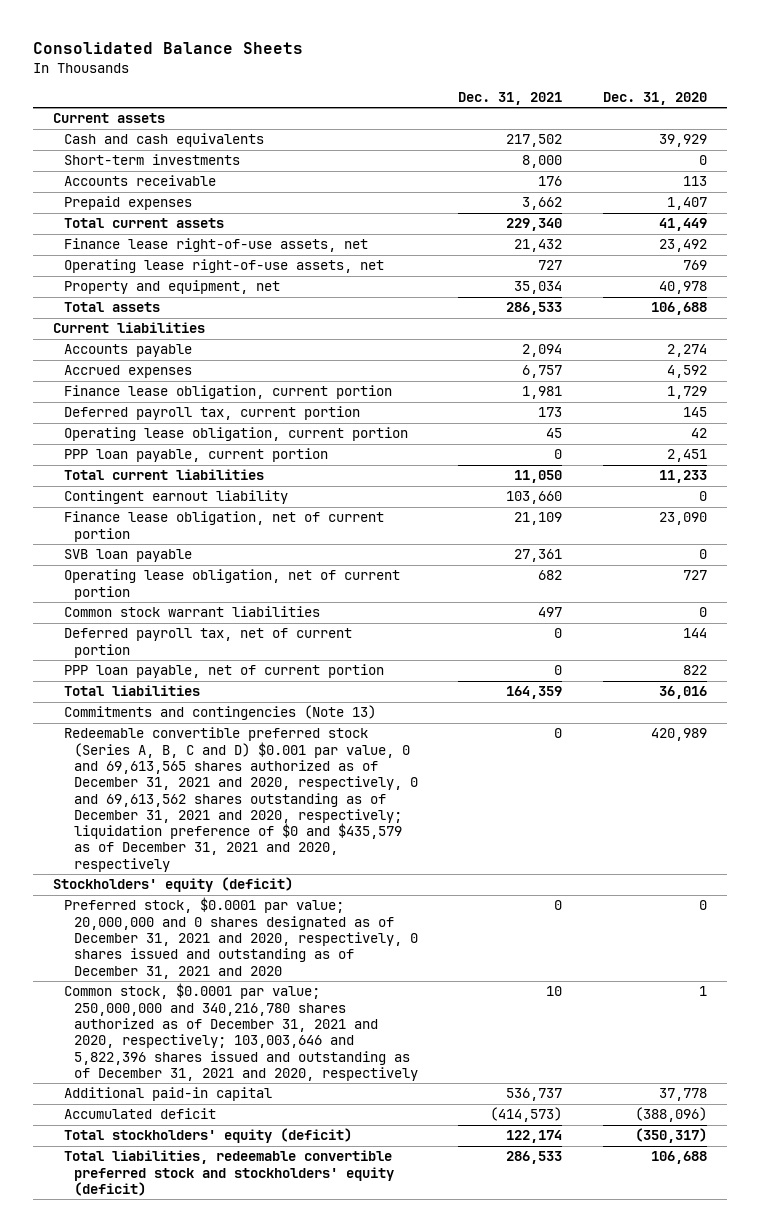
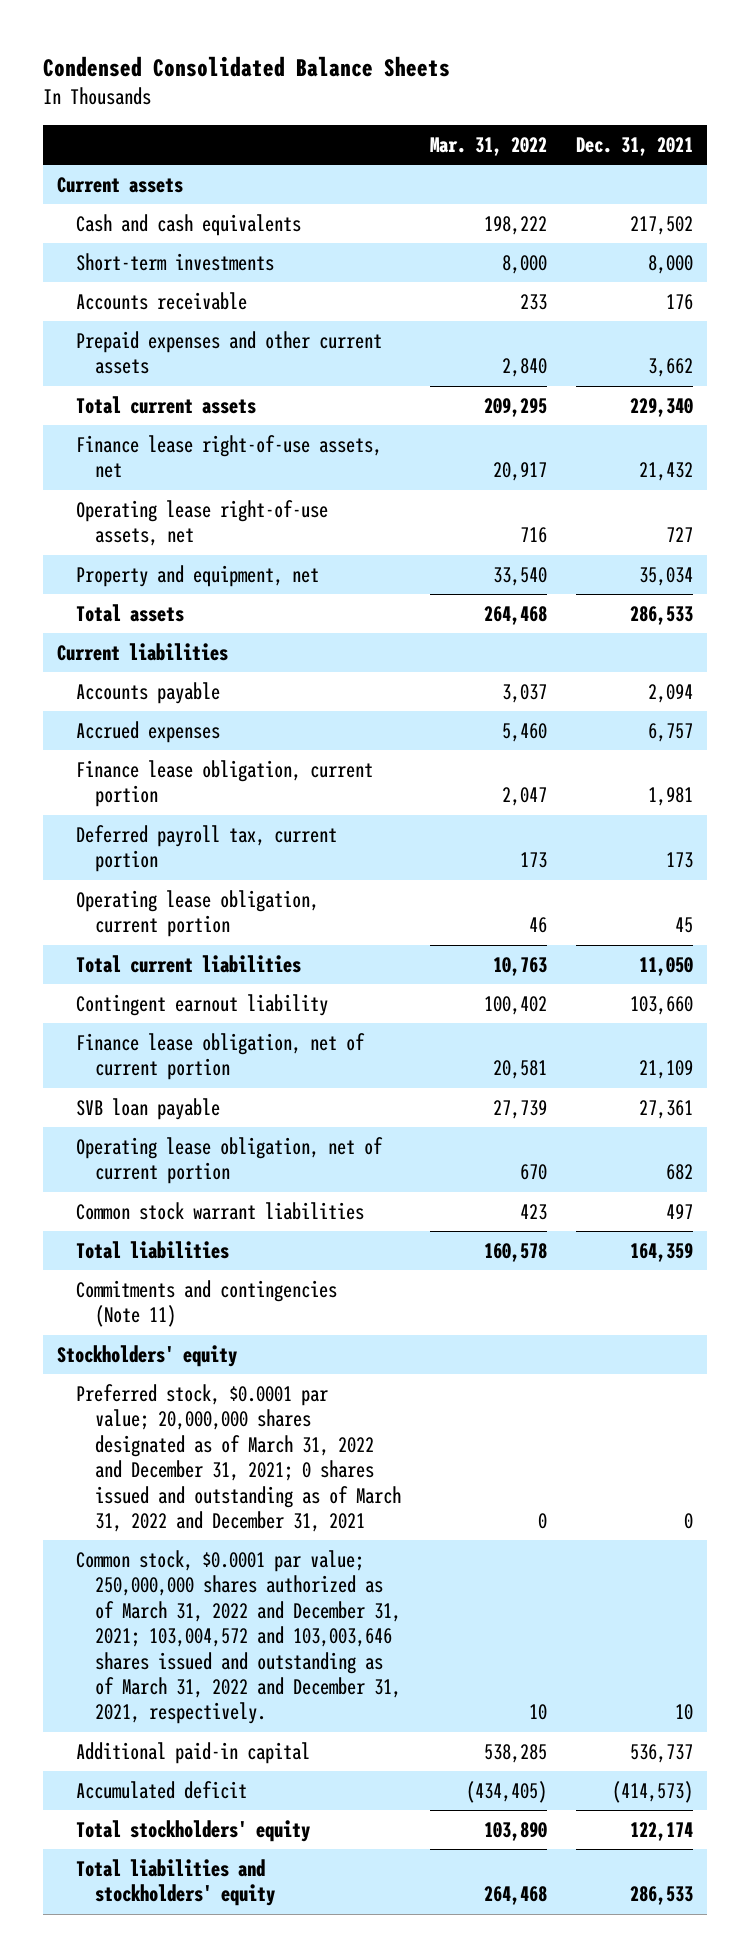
- Consolidated Balance Sheets
+ Condensed Consolidated Balance Sheets
- | Dec. 31, 2021 | Dec. 31, 2020
+ | Mar. 31, 2022 | Dec. 31, 2021
- Prepaid expenses | 3,662 | 1,407
+ Prepaid expenses and other current assets | 2,840 | 3,662
- PPP loan payable, current portion | 0 | 2,451
- Deferred payroll tax, net of current portion | 0 | 144
- PPP loan payable, net of current portion | 0 | 822
- Commitments and contingencies (Note 13)
- Redeemable convertible preferred stock (Series A, B, C and D) $0.001 par value, 0 and 69,613,565 shares authorized as of December 31, 2021 and 2020, respectively, 0 and 69,613,562 shares outstanding as of December 31, 2021 and 2020, respectively; liquidation preference of $0 and $435,579 as of December 31, 2021 and 2020, respectively | 0 | 420,989
- Stockholders' equity (deficit)
- Preferred stock, $0.0001 par value; 20,000,000 and 0 shares designated as of December 31, 2021 and 2020, respectively, 0 shares issued and outstanding as of December 31, 2021 and 2020 | 0 | 0
- Common stock, $0.0001 par value; 250,000,000 and 340,216,780 shares authorized as of December 31, 2021 and 2020, respectively; 103,003,646 and 5,822,396 shares issued and outstanding as of December 31, 2021 and 2020, respectively | 10 | 1
+ Commitments and contingencies (Note 11)
+ Stockholders' equity
+ Preferred stock, $0.0001 par value; 20,000,000 shares designated as of March 31, 2022 and December 31, 2021; 0 shares issued and outstanding as of March 31, 2022 and December 31, 2021 | 0 | 0
+ Common stock, $0.0001 par value; 250,000,000 shares authorized as of March 31, 2022 and December 31, 2021; 103,004,572 and 103,003,646 shares issued and outstanding as of March 31, 2022 and December 31, 2021, respectively. | 10 | 10
- Total stockholders' equity (deficit) | 122,174 | (350,317)
- Total liabilities, redeemable convertible preferred stock and stockholders' equity (deficit) | 286,533 | 106,688
+ Total stockholders' equity | 103,890 | 122,174
+ Total liabilities and stockholders' equity | 264,468 | 286,533

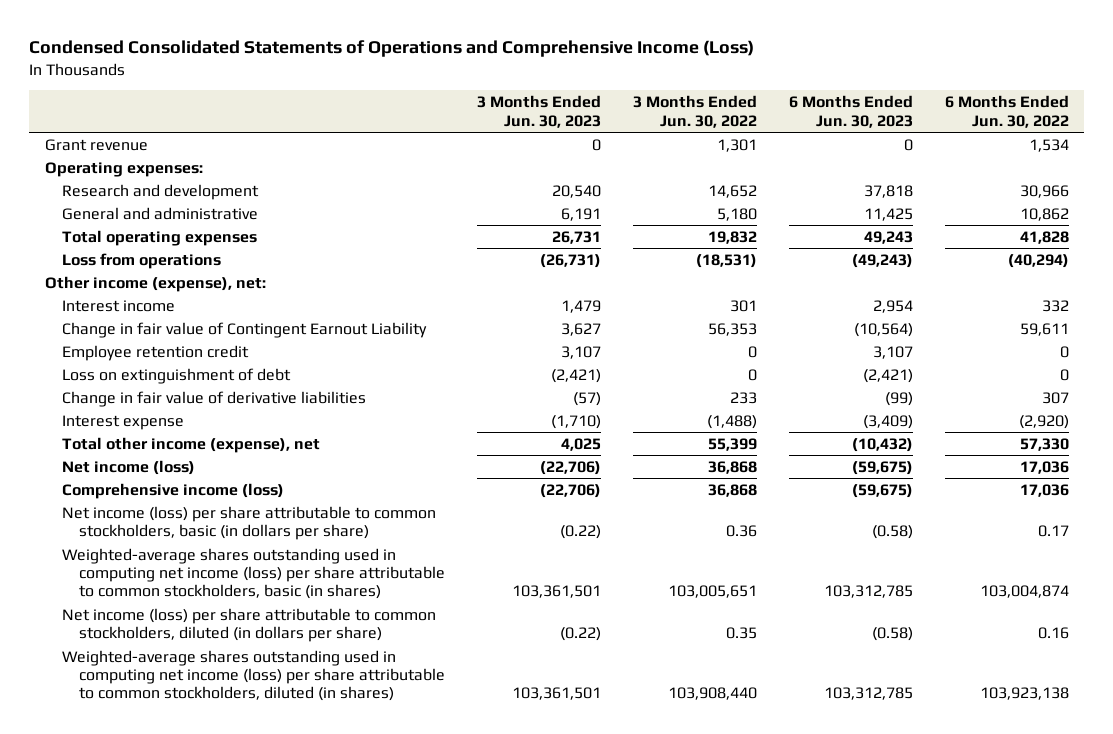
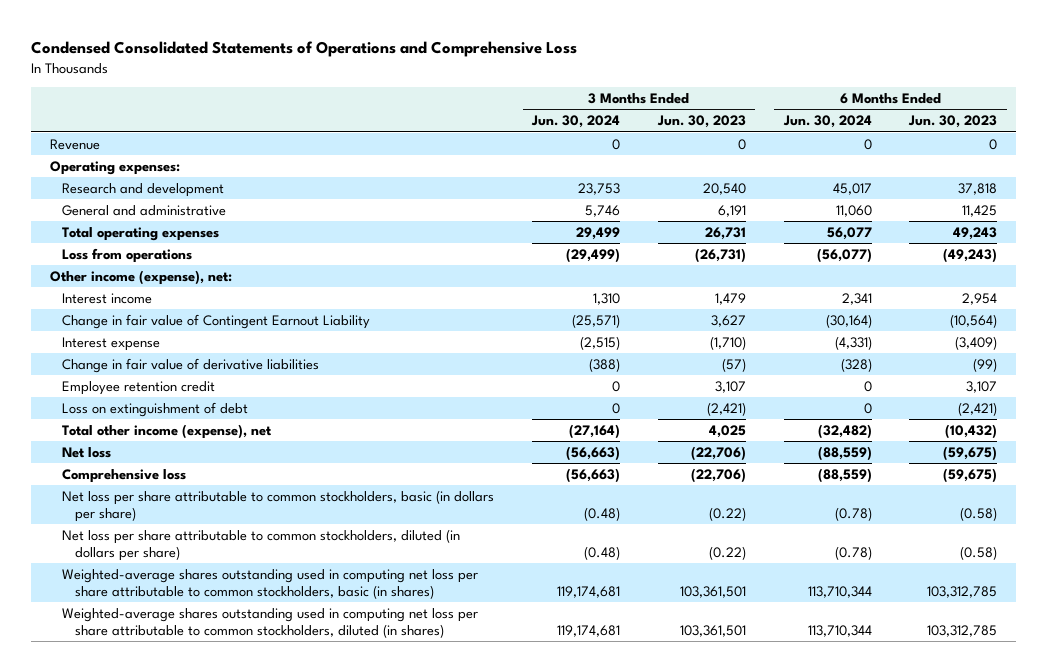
- Condensed Consolidated Statements of Operations and Comprehensive Income (Loss)
+ Condensed Consolidated Statements of Operations and Comprehensive Loss
- | 3 Months Ended Jun. 30, 2023 | 3 Months Ended Jun. 30, 2022 | 6 Months Ended Jun. 30, 2023 | 6 Months Ended Jun. 30, 2022
+ | 3 Months Ended Jun. 30, 2024 | 3 Months Ended Jun. 30, 2023 | 6 Months Ended Jun. 30, 2024 | 6 Months Ended Jun. 30, 2023
- Grant revenue | 0 | 1,301 | 0 | 1,534
+ Revenue | 0 | 0 | 0 | 0
moved up: Interest expense | (2,515) | (1,710) | (4,331) | (3,409)
moved up: Change in fair value of derivative liabilities | (388) | (57) | (328) | (99)
- Net income (loss) | (22,706) | 36,868 | (59,675) | 17,036
- Comprehensive income (loss) | (22,706) | 36,868 | (59,675) | 17,036
- Net income (loss) per share attributable to common stockholders, basic (in dollars per share) | (0.22) | 0.36 | (0.58) | 0.17
- Weighted-average shares outstanding used in computing net income (loss) per share attributable to common stockholders, basic (in shares) | 103,361,501 | 103,005,651 | 103,312,785 | 103,004,874
- Net income (loss) per share attributable to common stockholders, diluted (in dollars per share) | (0.22) | 0.35 | (0.58) | 0.16
- Weighted-average shares outstanding used in computing net income (loss) per share attributable to common stockholders, diluted (in shares) | 103,361,501 | 103,908,440 | 103,312,785 | 103,923,138
+ Net loss | (56,663) | (22,706) | (88,559) | (59,675)
+ Comprehensive loss | (56,663) | (22,706) | (88,559) | (59,675)
+ Net loss per share attributable to common stockholders, basic (in dollars per share) | (0.48) | (0.22) | (0.78) | (0.58)
+ Net loss per share attributable to common stockholders, diluted (in dollars per share) | (0.48) | (0.22) | (0.78) | (0.58)
+ Weighted-average shares outstanding used in computing net loss per share attributable to common stockholders, basic (in shares) | 119,174,681 | 103,361,501 | 113,710,344 | 103,312,785
+ Weighted-average shares outstanding used in computing net loss per share attributable to common stockholders, diluted (in shares) | 119,174,681 | 103,361,501 | 113,710,344 | 103,312,785

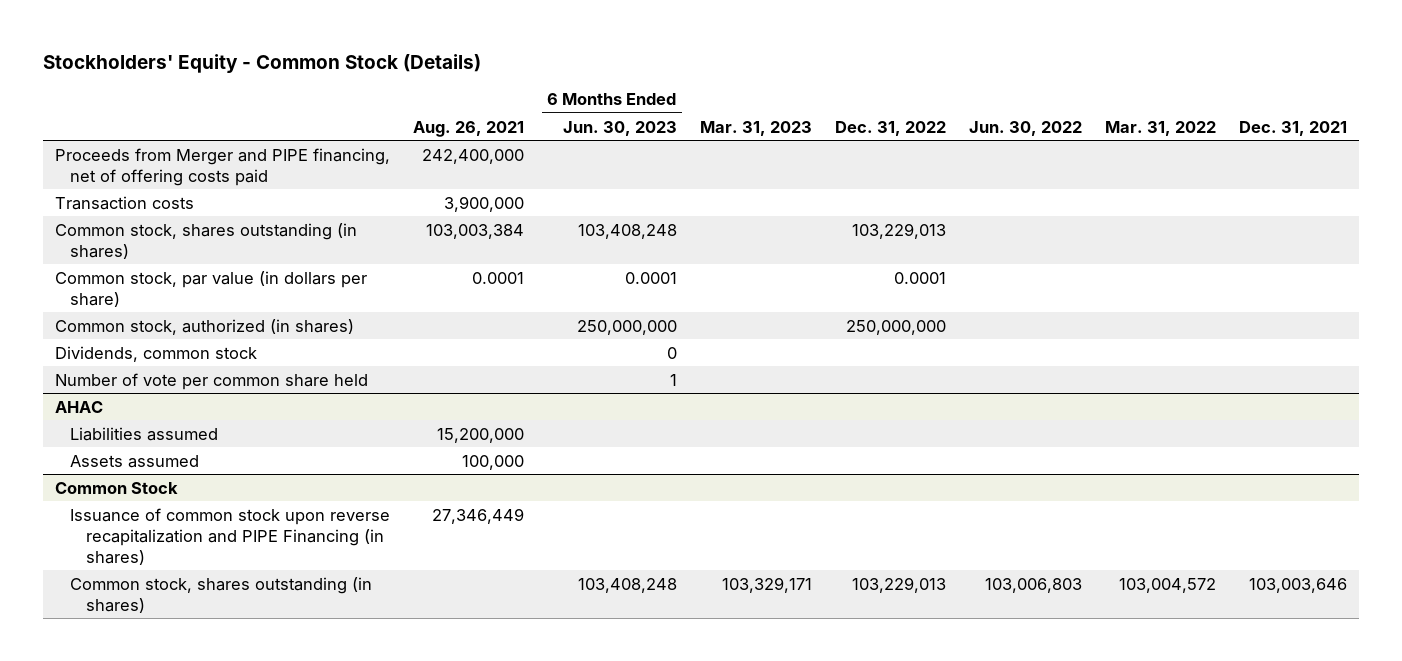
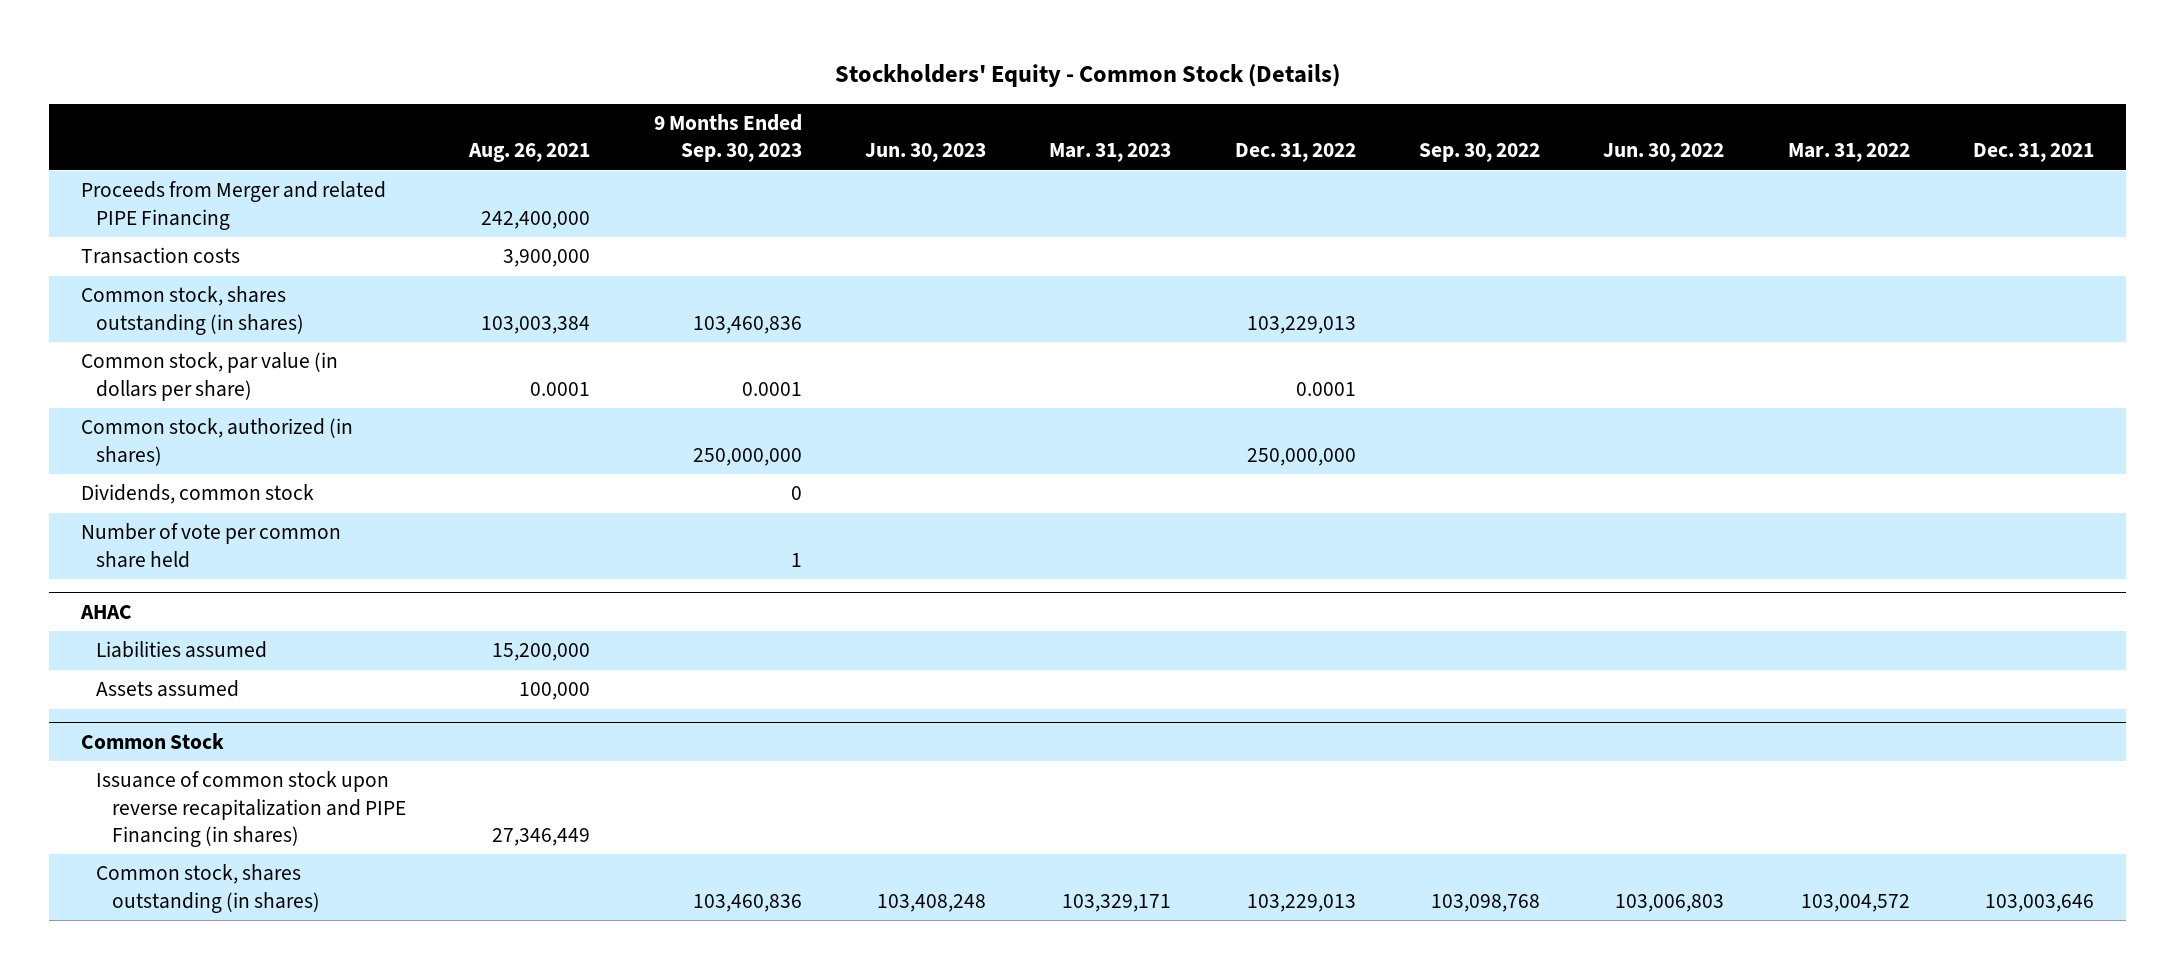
- | Aug. 26, 2021 | 6 Months Ended Jun. 30, 2023 | Mar. 31, 2023 | Dec. 31, 2022 | Jun. 30, 2022 | Mar. 31, 2022 | Dec. 31, 2021
+ | Aug. 26, 2021 | 9 Months Ended Sep. 30, 2023 | Jun. 30, 2023 | Mar. 31, 2023 | Dec. 31, 2022 | Sep. 30, 2022 | Jun. 30, 2022 | Mar. 31, 2022 | Dec. 31, 2021
- Proceeds from Merger and PIPE financing, net of offering costs paid | 242,400,000 | | | | | |
+ Proceeds from Merger and related PIPE Financing | 242,400,000 | | | | | | | |

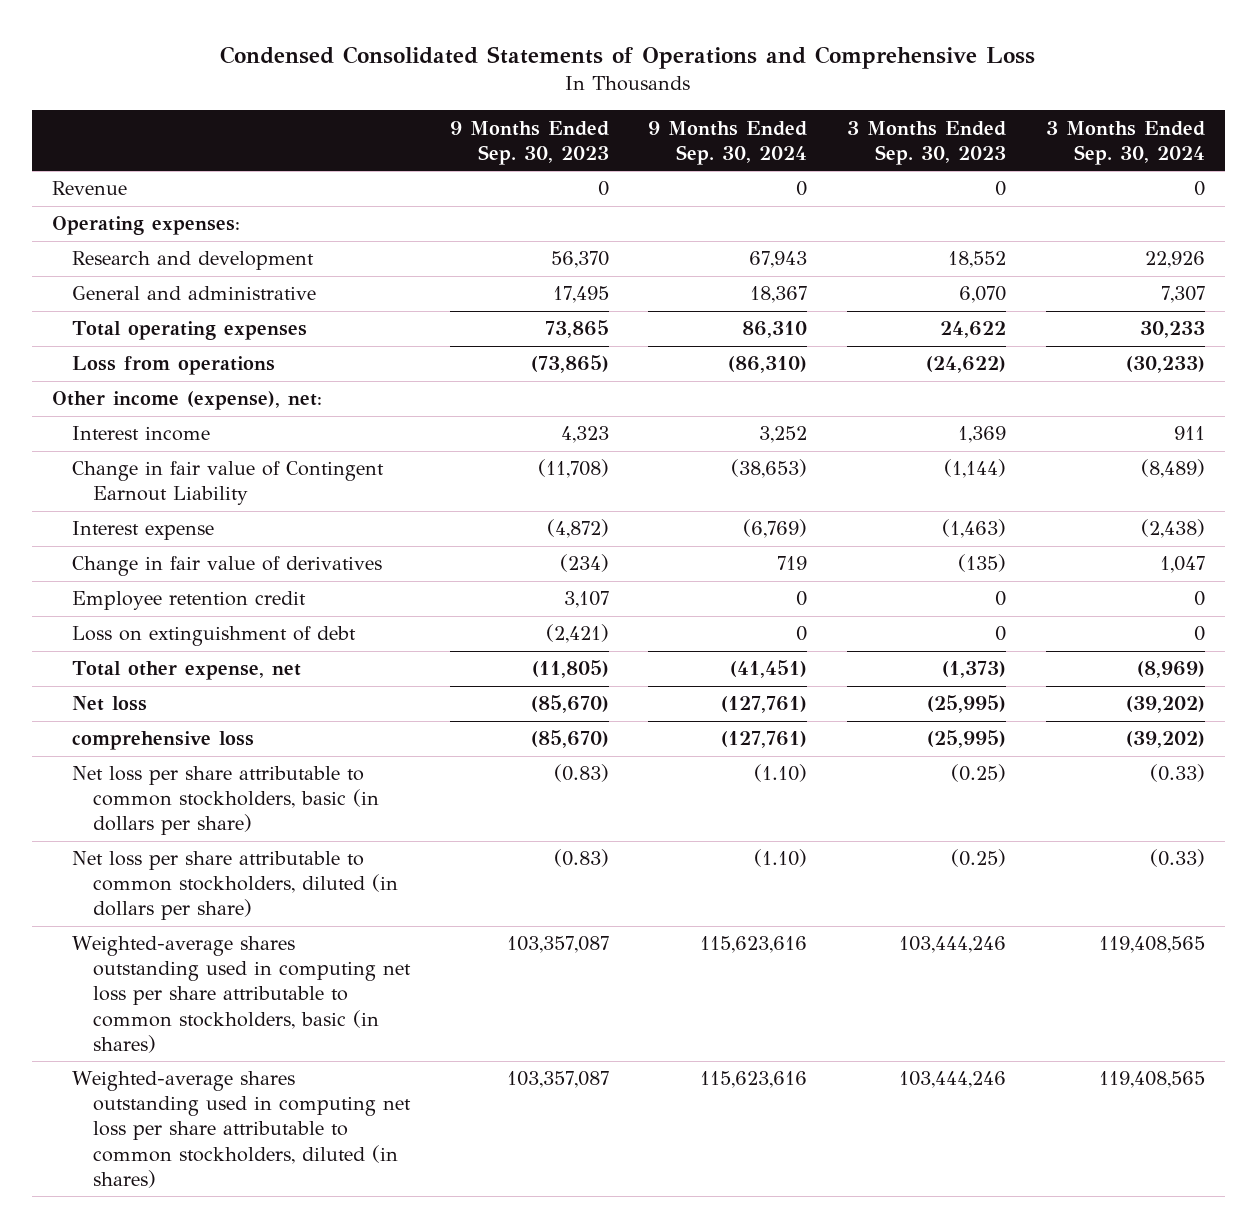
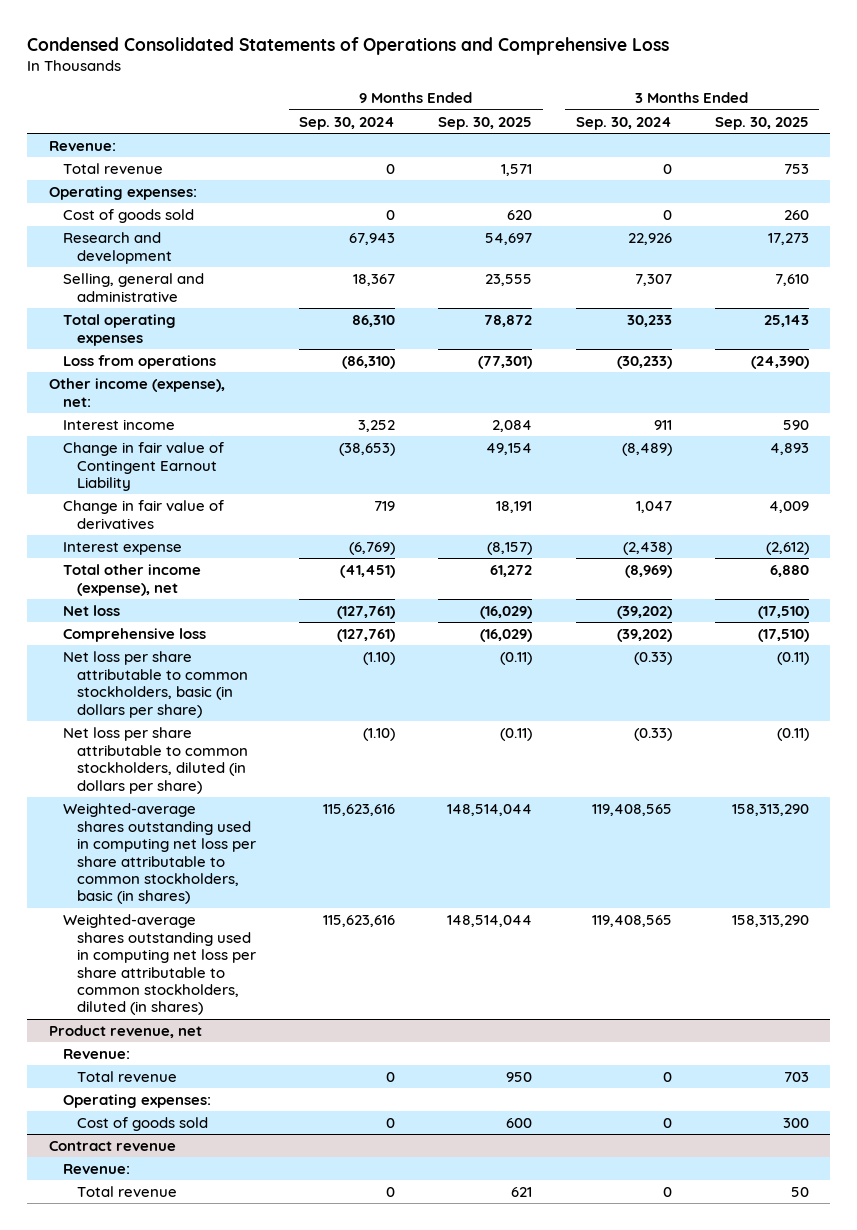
- | 9 Months Ended Sep. 30, 2023 | 9 Months Ended Sep. 30, 2024 | 3 Months Ended Sep. 30, 2023 | 3 Months Ended Sep. 30, 2024
+ | 9 Months Ended Sep. 30, 2024 | 9 Months Ended Sep. 30, 2025 | 3 Months Ended Sep. 30, 2024 | 3 Months Ended Sep. 30, 2025
- Revenue | 0 | 0 | 0 | 0
+ Revenue:
+ Total revenue | 0 | 1,571 | 0 | 753
+ Cost of goods sold | 0 | 620 | 0 | 260
- General and administrative | 17,495 | 18,367 | 6,070 | 7,307
+ Selling, general and administrative | 18,367 | 23,555 | 7,307 | 7,610
- Employee retention credit | 3,107 | 0 | 0 | 0
- Loss on extinguishment of debt | (2,421) | 0 | 0 | 0
- Total other expense, net | (11,805) | (41,451) | (1,373) | (8,969)
moved down: Interest expense | (6,769) | (8,157) | (2,438) | (2,612)
+ Total other income (expense), net | (41,451) | 61,272 | (8,969) | 6,880
- comprehensive loss | (85,670) | (127,761) | (25,995) | (39,202)
+ Comprehensive loss | (127,761) | (16,029) | (39,202) | (17,510)
+ Product revenue, net
+ Revenue:
+ Total revenue | 0 | 950 | 0 | 703
+ Operating expenses:
+ Cost of goods sold | 0 | 600 | 0 | 300
+ Contract revenue
+ Revenue:
+ Total revenue | 0 | 621 | 0 | 50

